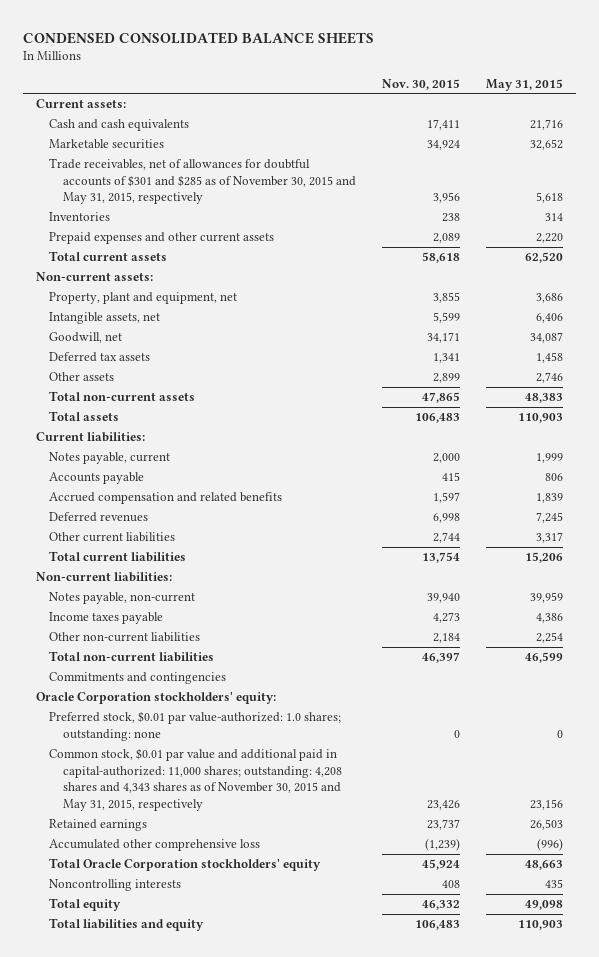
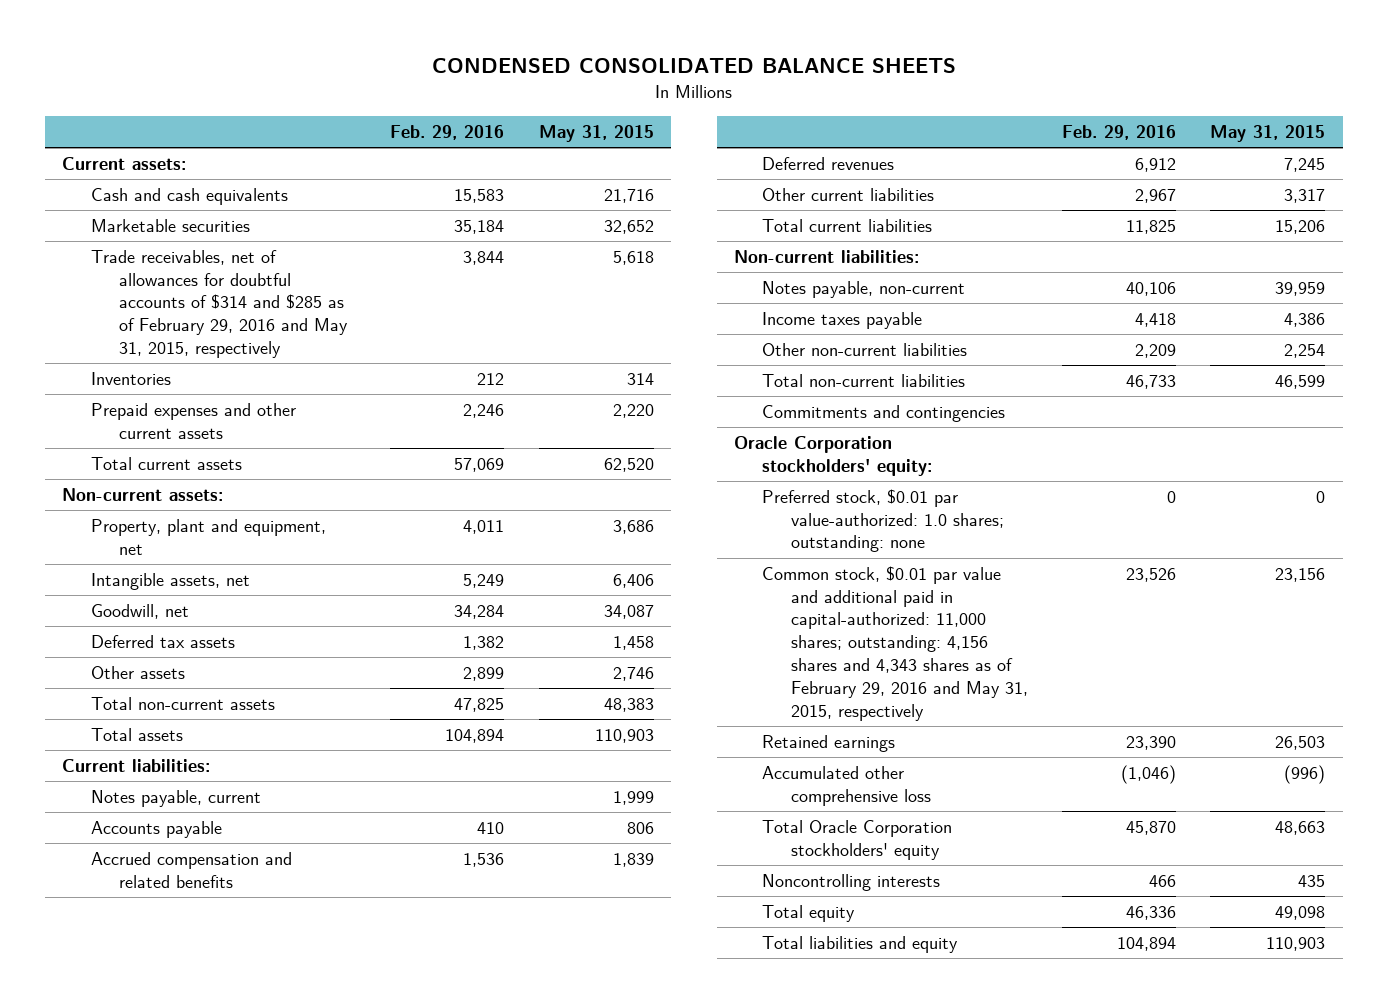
- | Nov. 30, 2015 | May 31, 2015
+ | Feb. 29, 2016 | May 31, 2015
- Trade receivables, net of allowances for doubtful accounts of $301 and $285 as of November 30, 2015 and May 31, 2015, respectively | 3,956 | 5,618
+ Trade receivables, net of allowances for doubtful accounts of $314 and $285 as of February 29, 2016 and May 31, 2015, respectively | 3,844 | 5,618
- Common stock, $0.01 par value and additional paid in capital-authorized: 11,000 shares; outstanding: 4,208 shares and 4,343 shares as of November 30, 2015 and May 31, 2015, respectively | 23,426 | 23,156
+ Common stock, $0.01 par value and additional paid in capital-authorized: 11,000 shares; outstanding: 4,156 shares and 4,343 shares as of February 29, 2016 and May 31, 2015, respectively | 23,526 | 23,156

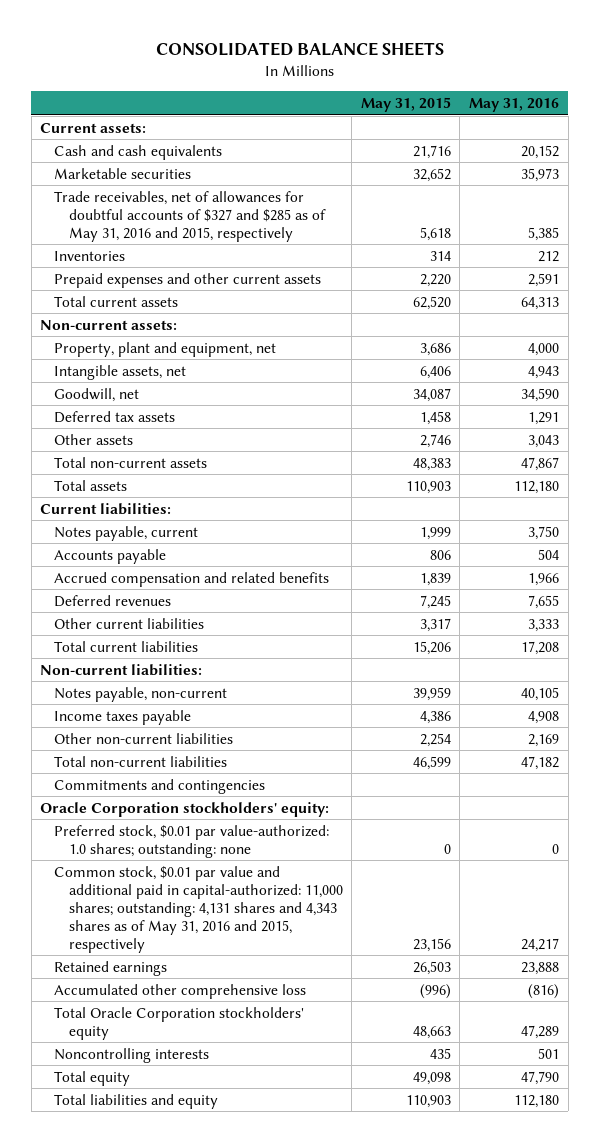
- CONDENSED CONSOLIDATED BALANCE SHEETS
+ CONSOLIDATED BALANCE SHEETS
- | Feb. 29, 2016 | May 31, 2015
+ | May 31, 2015 | May 31, 2016
- Trade receivables, net of allowances for doubtful accounts of $314 and $285 as of February 29, 2016 and May 31, 2015, respectively | 3,844 | 5,618
+ Trade receivables, net of allowances for doubtful accounts of $327 and $285 as of May 31, 2016 and 2015, respectively | 5,618 | 5,385
- Common stock, $0.01 par value and additional paid in capital-authorized: 11,000 shares; outstanding: 4,156 shares and 4,343 shares as of February 29, 2016 and May 31, 2015, respectively | 23,526 | 23,156
+ Common stock, $0.01 par value and additional paid in capital-authorized: 11,000 shares; outstanding: 4,131 shares and 4,343 shares as of May 31, 2016 and 2015, respectively | 23,156 | 24,217

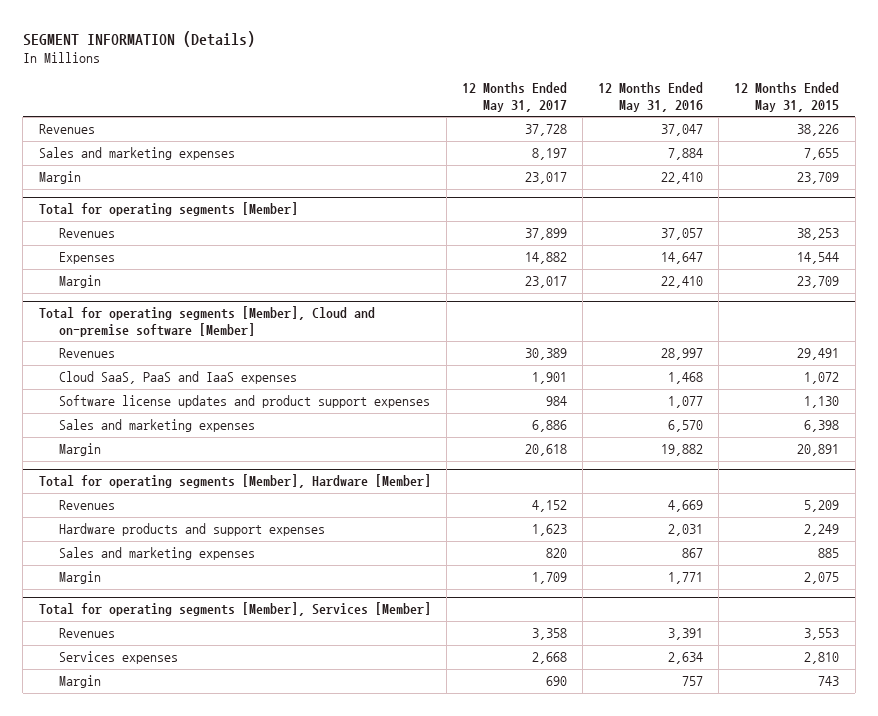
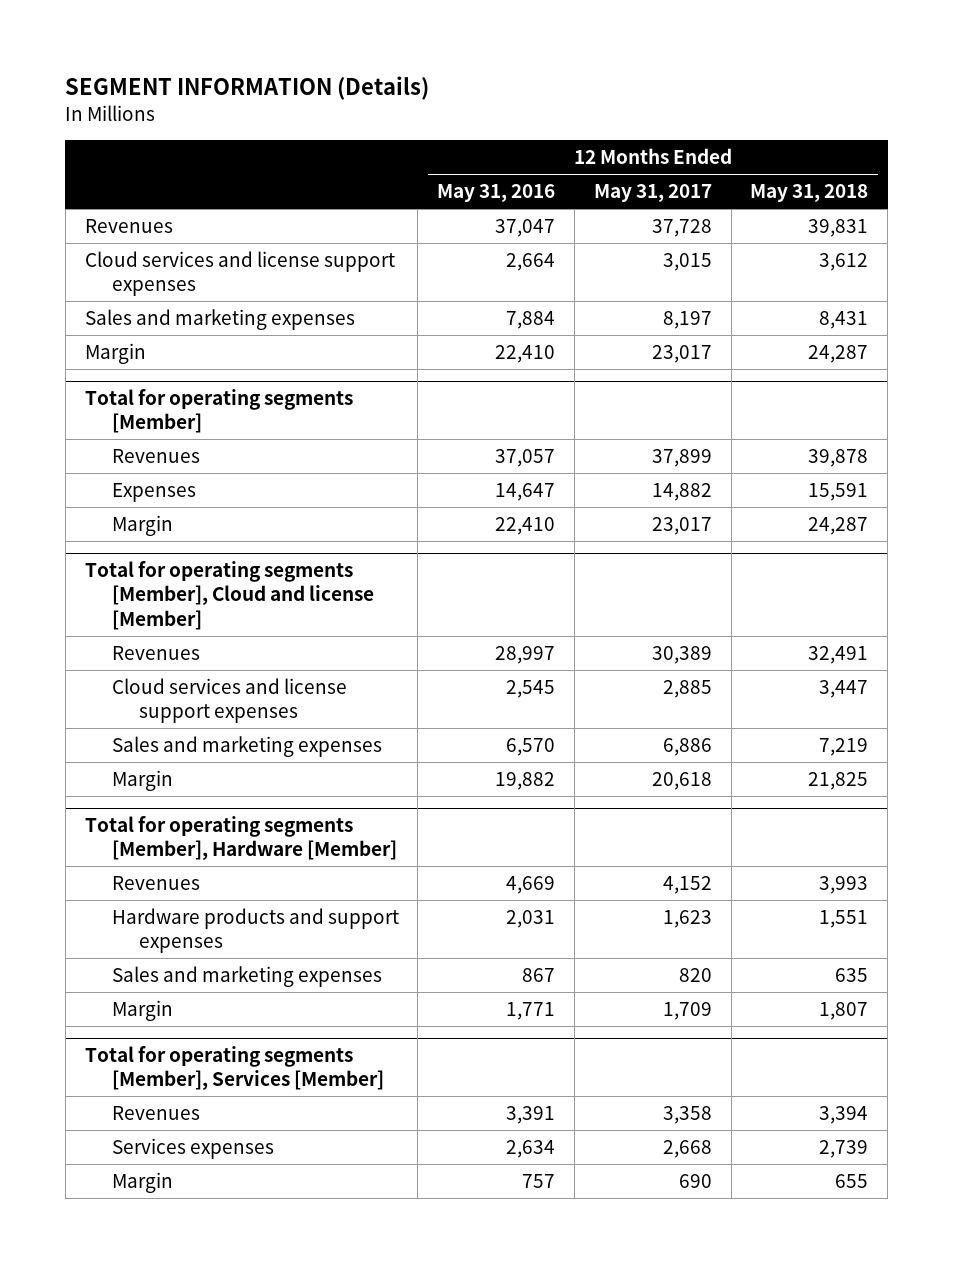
- | 12 Months Ended May 31, 2017 | 12 Months Ended May 31, 2016 | 12 Months Ended May 31, 2015
+ | 12 Months Ended May 31, 2016 | 12 Months Ended May 31, 2017 | 12 Months Ended May 31, 2018
+ Cloud services and license support expenses | 2,664 | 3,015 | 3,612
- Total for operating segments [Member], Cloud and on-premise software [Member]
+ Total for operating segments [Member], Cloud and license [Member]
- Cloud SaaS, PaaS and IaaS expenses | 1,901 | 1,468 | 1,072
- Software license updates and product support expenses | 984 | 1,077 | 1,130
+ Cloud services and license support expenses | 2,545 | 2,885 | 3,447

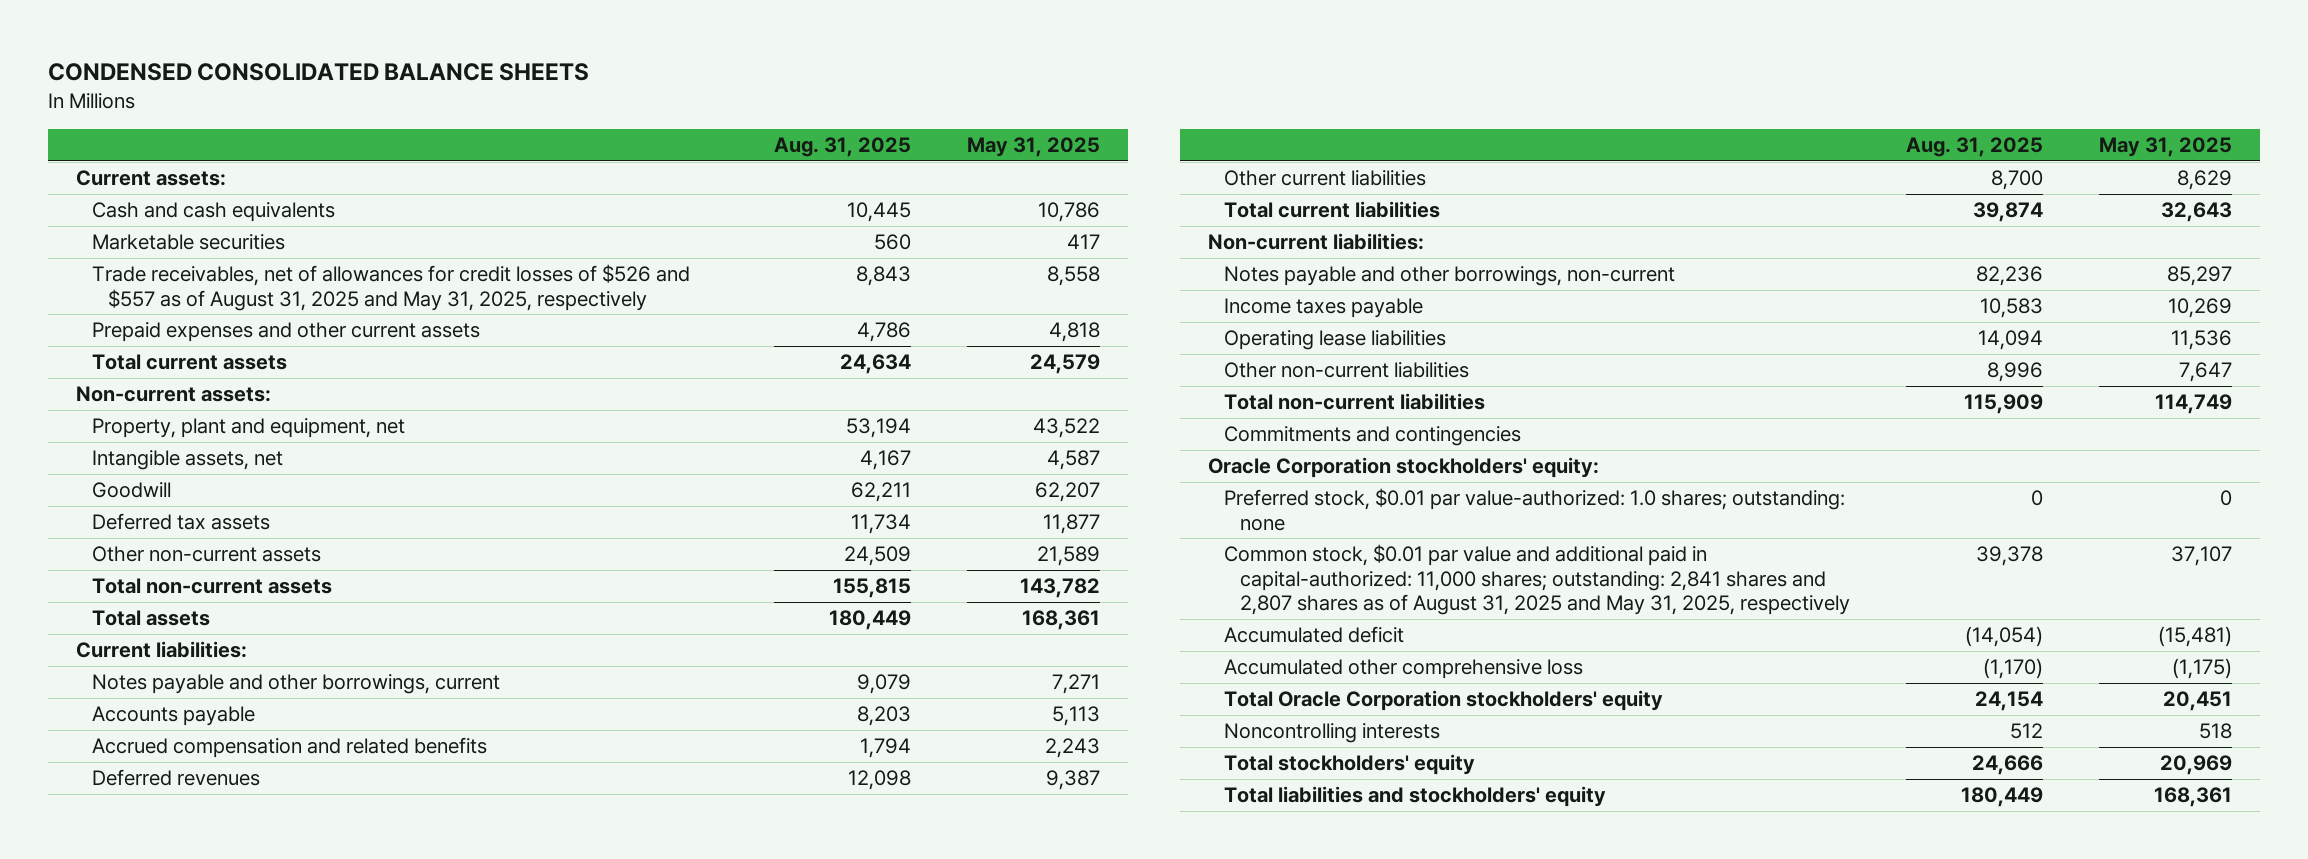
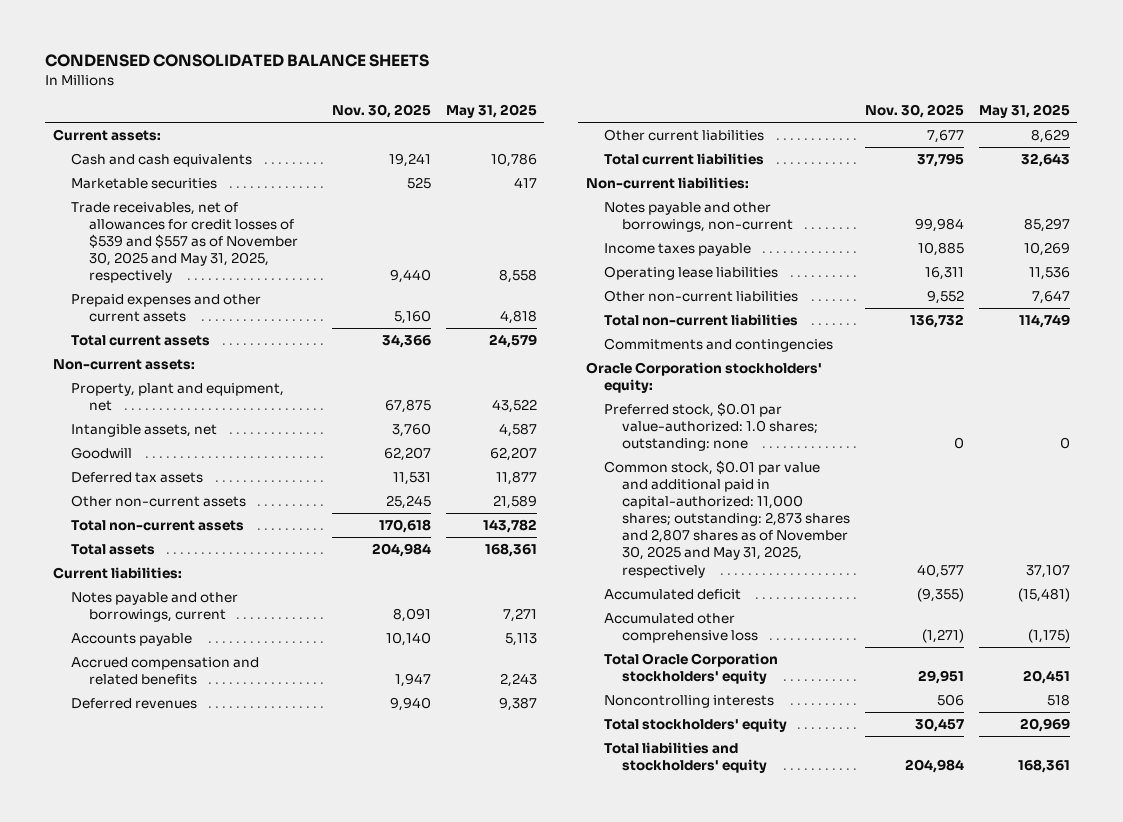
- | Aug. 31, 2025 | May 31, 2025
+ | Nov. 30, 2025 | May 31, 2025
- Trade receivables, net of allowances for credit losses of $526 and $557 as of August 31, 2025 and May 31, 2025, respectively | 8,843 | 8,558
+ Trade receivables, net of allowances for credit losses of $539 and $557 as of November 30, 2025 and May 31, 2025, respectively | 9,440 | 8,558
- Common stock, $0.01 par value and additional paid in capital-authorized: 11,000 shares; outstanding: 2,841 shares and 2,807 shares as of August 31, 2025 and May 31, 2025, respectively | 39,378 | 37,107
+ Common stock, $0.01 par value and additional paid in capital-authorized: 11,000 shares; outstanding: 2,873 shares and 2,807 shares as of November 30, 2025 and May 31, 2025, respectively | 40,577 | 37,107

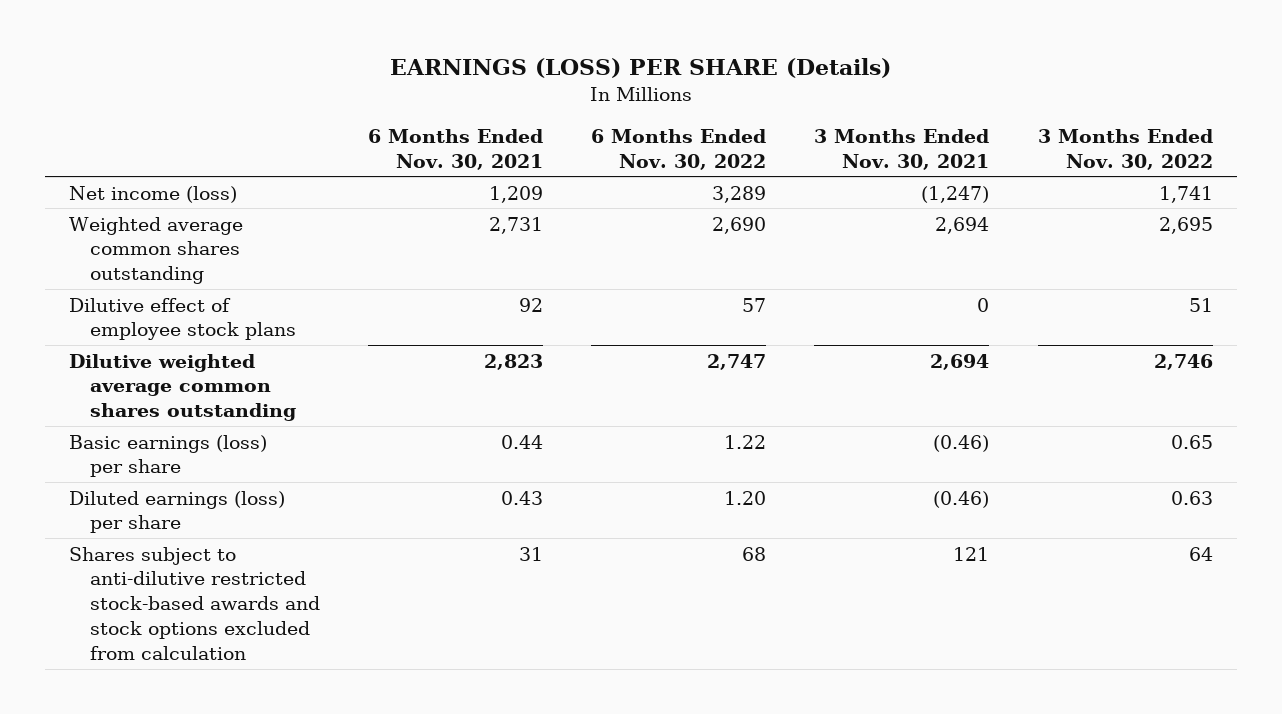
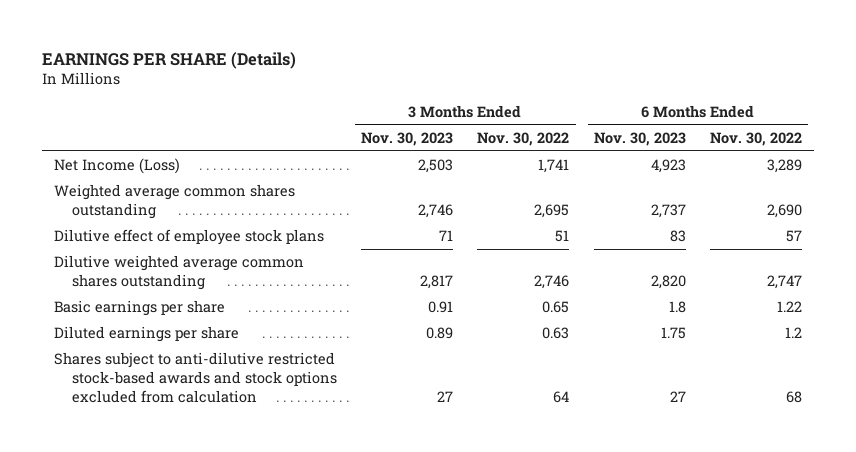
- EARNINGS (LOSS) PER SHARE (Details)
+ EARNINGS PER SHARE (Details)
- | 6 Months Ended Nov. 30, 2021 | 6 Months Ended Nov. 30, 2022 | 3 Months Ended Nov. 30, 2021 | 3 Months Ended Nov. 30, 2022
+ | 3 Months Ended Nov. 30, 2023 | 3 Months Ended Nov. 30, 2022 | 6 Months Ended Nov. 30, 2023 | 6 Months Ended Nov. 30, 2022
- Net income (loss) | 1,209 | 3,289 | (1,247) | 1,741
+ Net Income (Loss) | 2,503 | 1,741 | 4,923 | 3,289
- Basic earnings (loss) per share | 0.44 | 1.22 | (0.46) | 0.65
- Diluted earnings (loss) per share | 0.43 | 1.20 | (0.46) | 0.63
+ Basic earnings per share | 0.91 | 0.65 | 1.8 | 1.22
+ Diluted earnings per share | 0.89 | 0.63 | 1.75 | 1.2

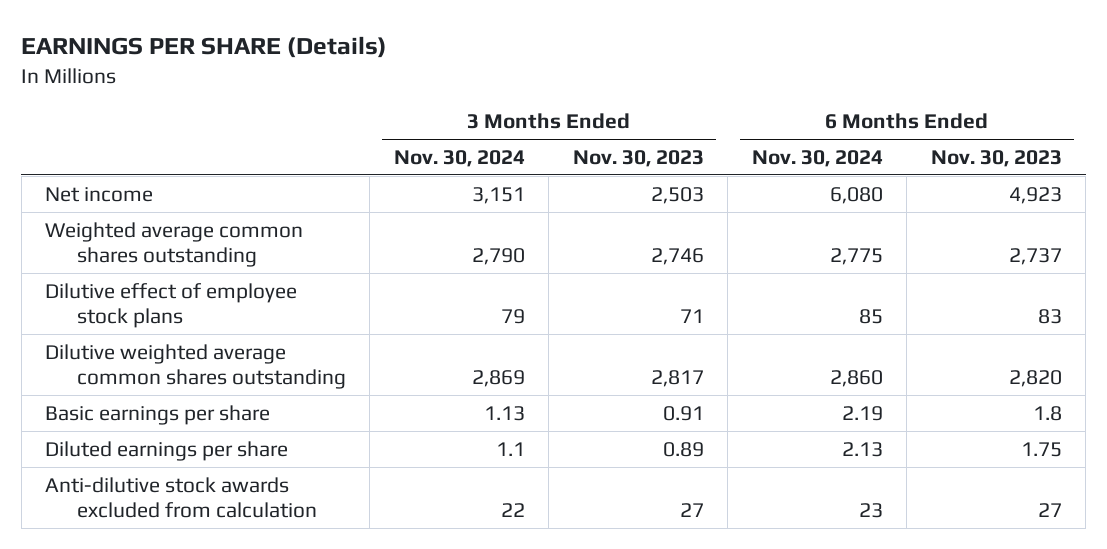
- | 3 Months Ended Nov. 30, 2023 | 3 Months Ended Nov. 30, 2022 | 6 Months Ended Nov. 30, 2023 | 6 Months Ended Nov. 30, 2022
+ | 3 Months Ended Nov. 30, 2024 | 3 Months Ended Nov. 30, 2023 | 6 Months Ended Nov. 30, 2024 | 6 Months Ended Nov. 30, 2023
- Net Income (Loss) | 2,503 | 1,741 | 4,923 | 3,289
+ Net income | 3,151 | 2,503 | 6,080 | 4,923
- Shares subject to anti-dilutive restricted stock-based awards and stock options excluded from calculation | 27 | 64 | 27 | 68
+ Anti-dilutive stock awards excluded from calculation | 22 | 27 | 23 | 27

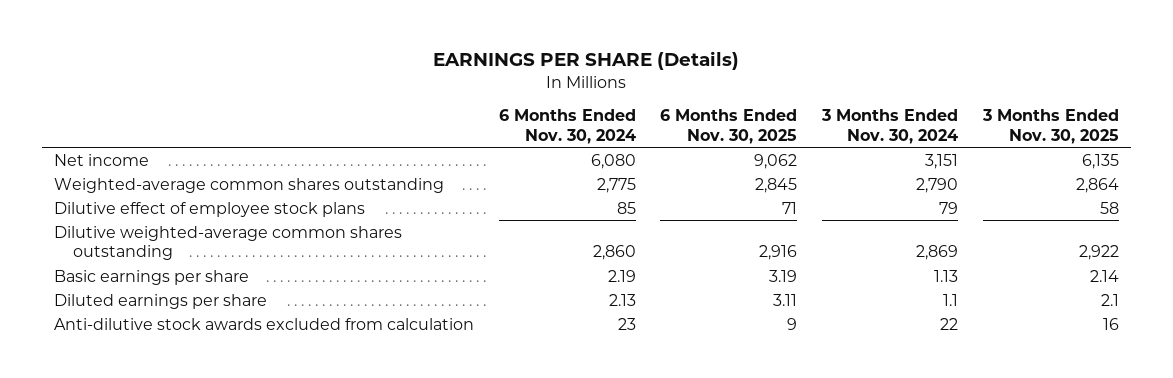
- | 3 Months Ended Nov. 30, 2024 | 3 Months Ended Nov. 30, 2023 | 6 Months Ended Nov. 30, 2024 | 6 Months Ended Nov. 30, 2023
+ | 6 Months Ended Nov. 30, 2024 | 6 Months Ended Nov. 30, 2025 | 3 Months Ended Nov. 30, 2024 | 3 Months Ended Nov. 30, 2025
- Weighted average common shares outstanding | 2,790 | 2,746 | 2,775 | 2,737
+ Weighted-average common shares outstanding | 2,775 | 2,845 | 2,790 | 2,864
- Dilutive weighted average common shares outstanding | 2,869 | 2,817 | 2,860 | 2,820
+ Dilutive weighted-average common shares outstanding | 2,860 | 2,916 | 2,869 | 2,922

